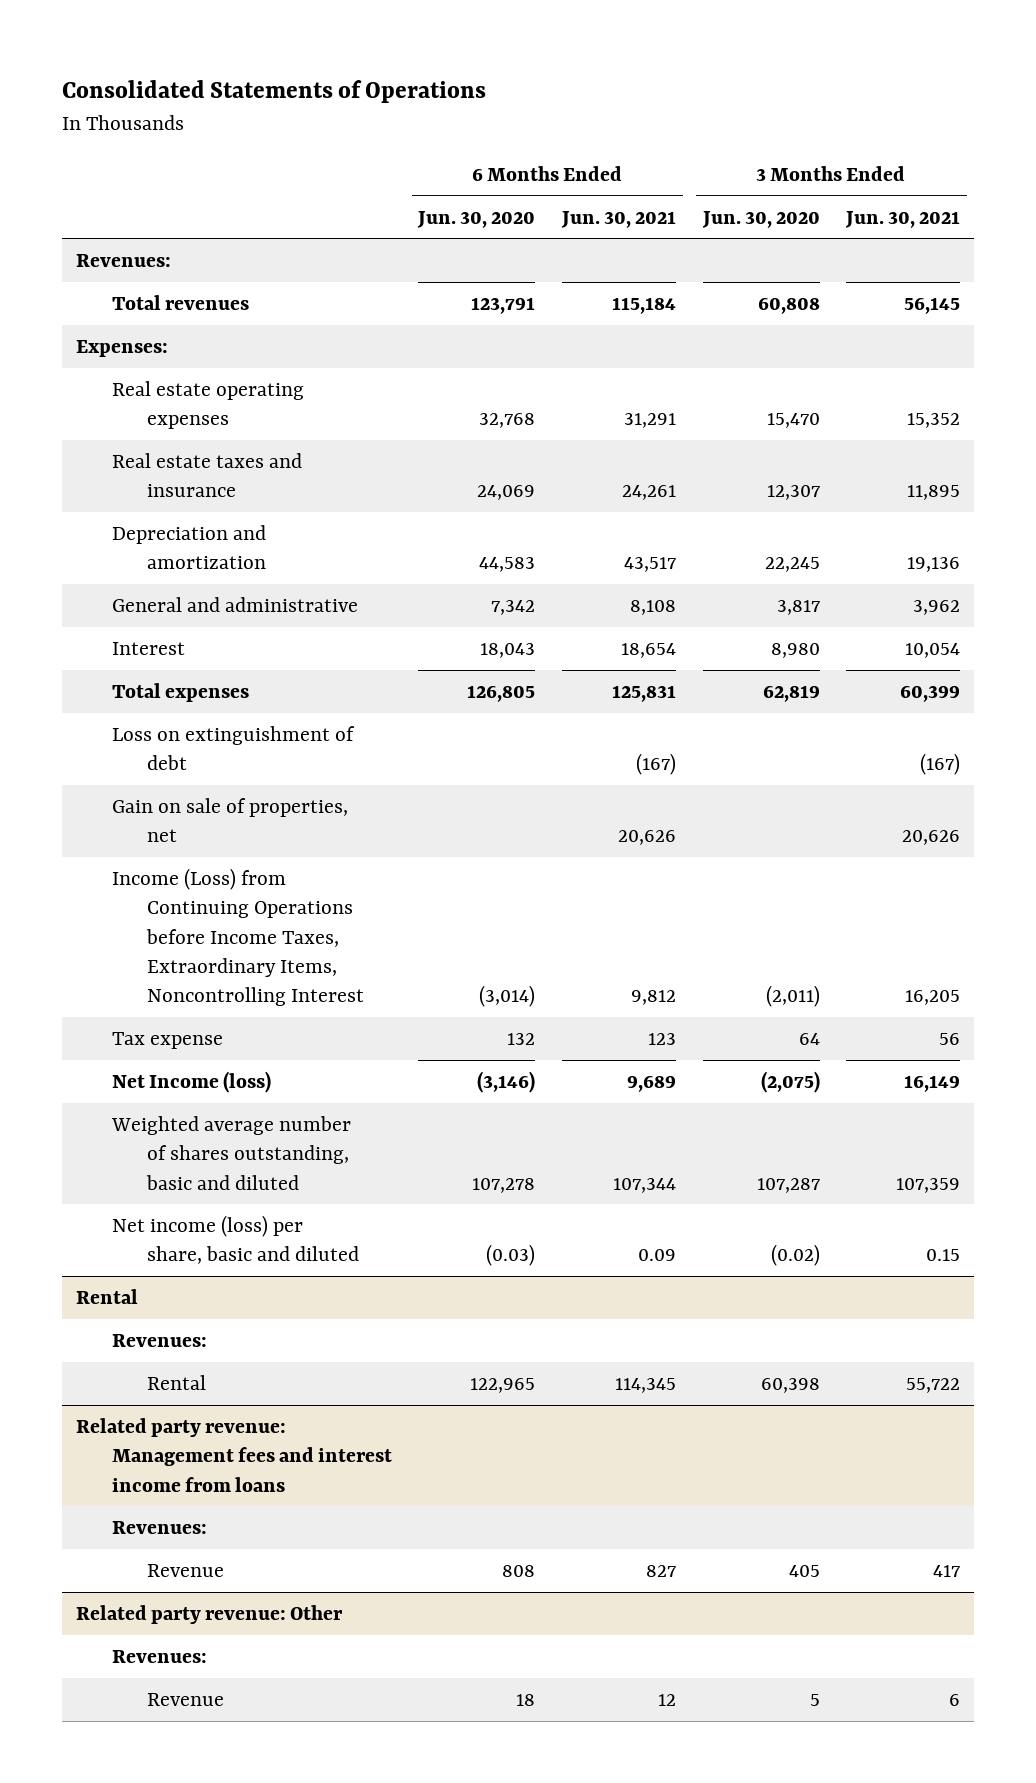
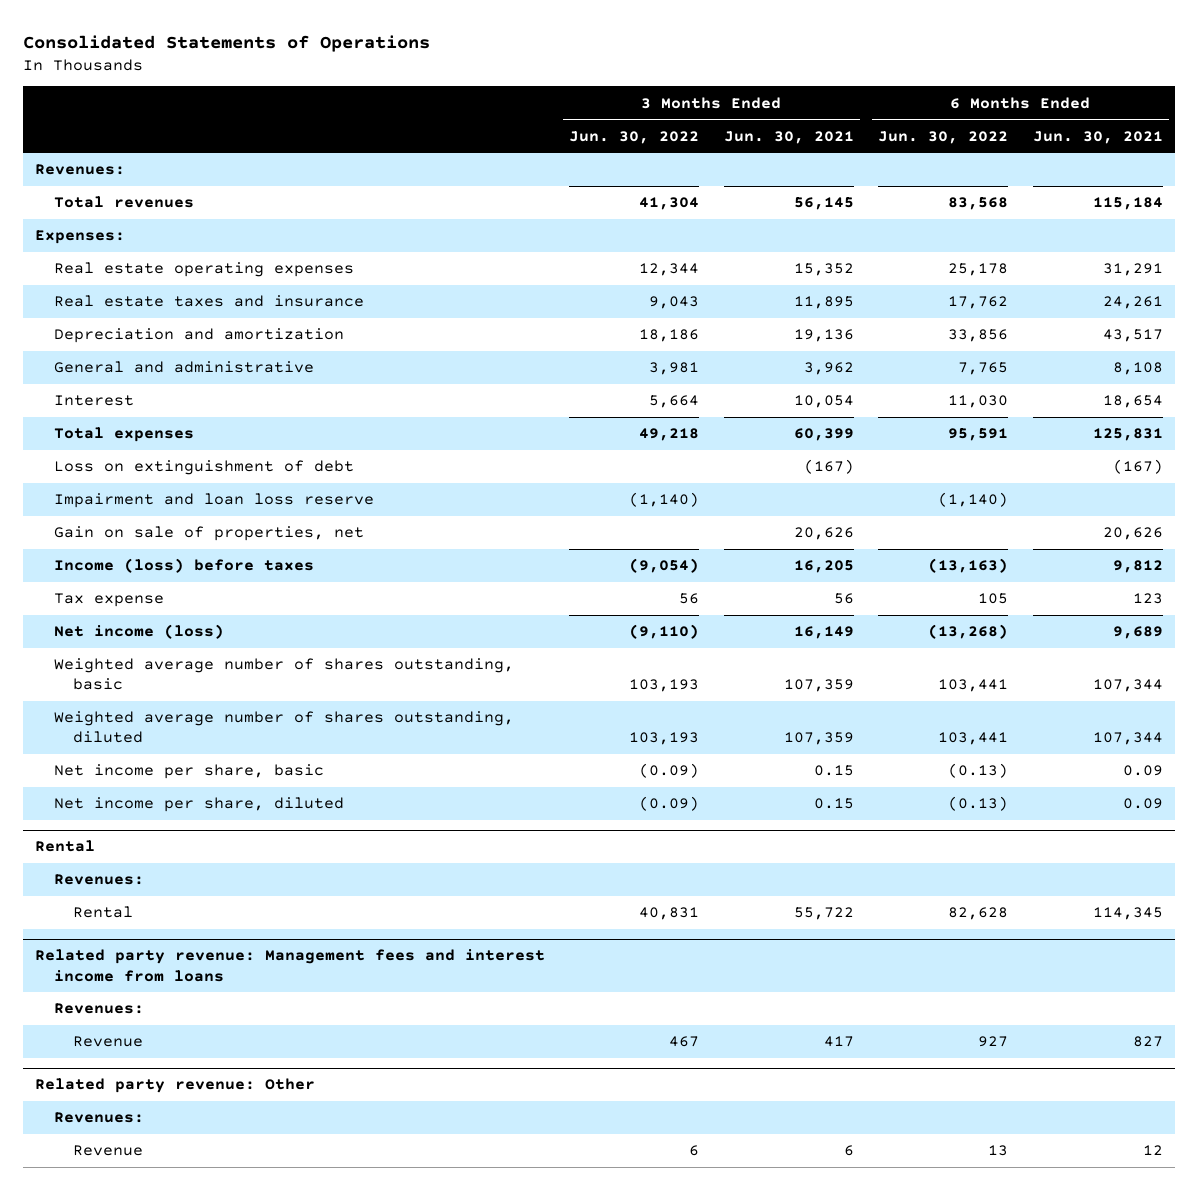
- | 6 Months Ended Jun. 30, 2020 | 6 Months Ended Jun. 30, 2021 | 3 Months Ended Jun. 30, 2020 | 3 Months Ended Jun. 30, 2021
+ | 3 Months Ended Jun. 30, 2022 | 3 Months Ended Jun. 30, 2021 | 6 Months Ended Jun. 30, 2022 | 6 Months Ended Jun. 30, 2021
+ Impairment and loan loss reserve | (1,140) | | (1,140) |
- Income (Loss) from Continuing Operations before Income Taxes, Extraordinary Items, Noncontrolling Interest | (3,014) | 9,812 | (2,011) | 16,205
+ Income (loss) before taxes | (9,054) | 16,205 | (13,163) | 9,812
- Net Income (loss) | (3,146) | 9,689 | (2,075) | 16,149
- Weighted average number of shares outstanding, basic and diluted | 107,278 | 107,344 | 107,287 | 107,359
- Net income (loss) per share, basic and diluted | (0.03) | 0.09 | (0.02) | 0.15
+ Net income (loss) | (9,110) | 16,149 | (13,268) | 9,689
+ Weighted average number of shares outstanding, basic | 103,193 | 107,359 | 103,441 | 107,344
+ Weighted average number of shares outstanding, diluted | 103,193 | 107,359 | 103,441 | 107,344
+ Net income per share, basic | (0.09) | 0.15 | (0.13) | 0.09
+ Net income per share, diluted | (0.09) | 0.15 | (0.13) | 0.09

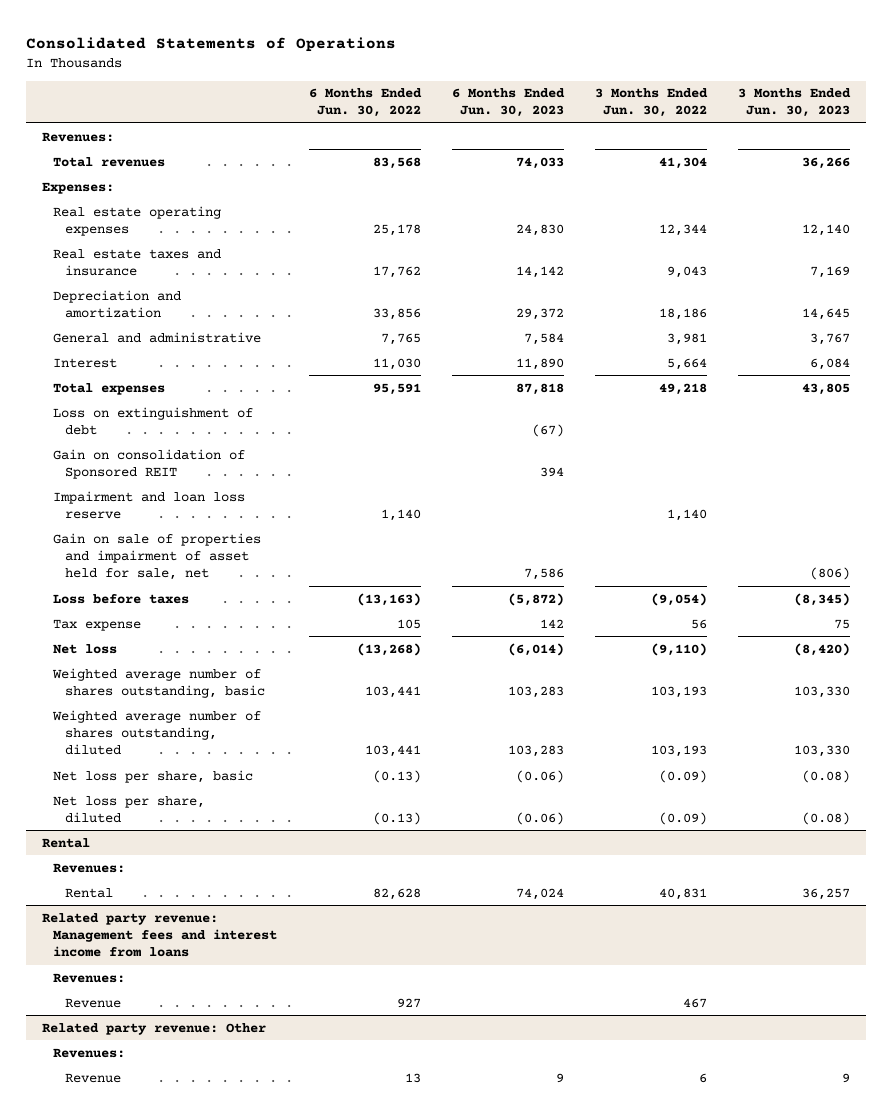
- | 3 Months Ended Jun. 30, 2022 | 3 Months Ended Jun. 30, 2021 | 6 Months Ended Jun. 30, 2022 | 6 Months Ended Jun. 30, 2021
+ | 6 Months Ended Jun. 30, 2022 | 6 Months Ended Jun. 30, 2023 | 3 Months Ended Jun. 30, 2022 | 3 Months Ended Jun. 30, 2023
- Impairment and loan loss reserve | (1,140) | | (1,140) |
- Gain on sale of properties, net | | 20,626 | | 20,626
- Income (loss) before taxes | (9,054) | 16,205 | (13,163) | 9,812
+ Gain on consolidation of Sponsored REIT | | 394 | |
+ Impairment and loan loss reserve | 1,140 | | 1,140 |
+ Gain on sale of properties and impairment of asset held for sale, net | | 7,586 | | (806)
+ Loss before taxes | (13,163) | (5,872) | (9,054) | (8,345)
- Net income (loss) | (9,110) | 16,149 | (13,268) | 9,689
+ Net loss | (13,268) | (6,014) | (9,110) | (8,420)
- Net income per share, basic | (0.09) | 0.15 | (0.13) | 0.09
- Net income per share, diluted | (0.09) | 0.15 | (0.13) | 0.09
+ Net loss per share, basic | (0.13) | (0.06) | (0.09) | (0.08)
+ Net loss per share, diluted | (0.13) | (0.06) | (0.09) | (0.08)

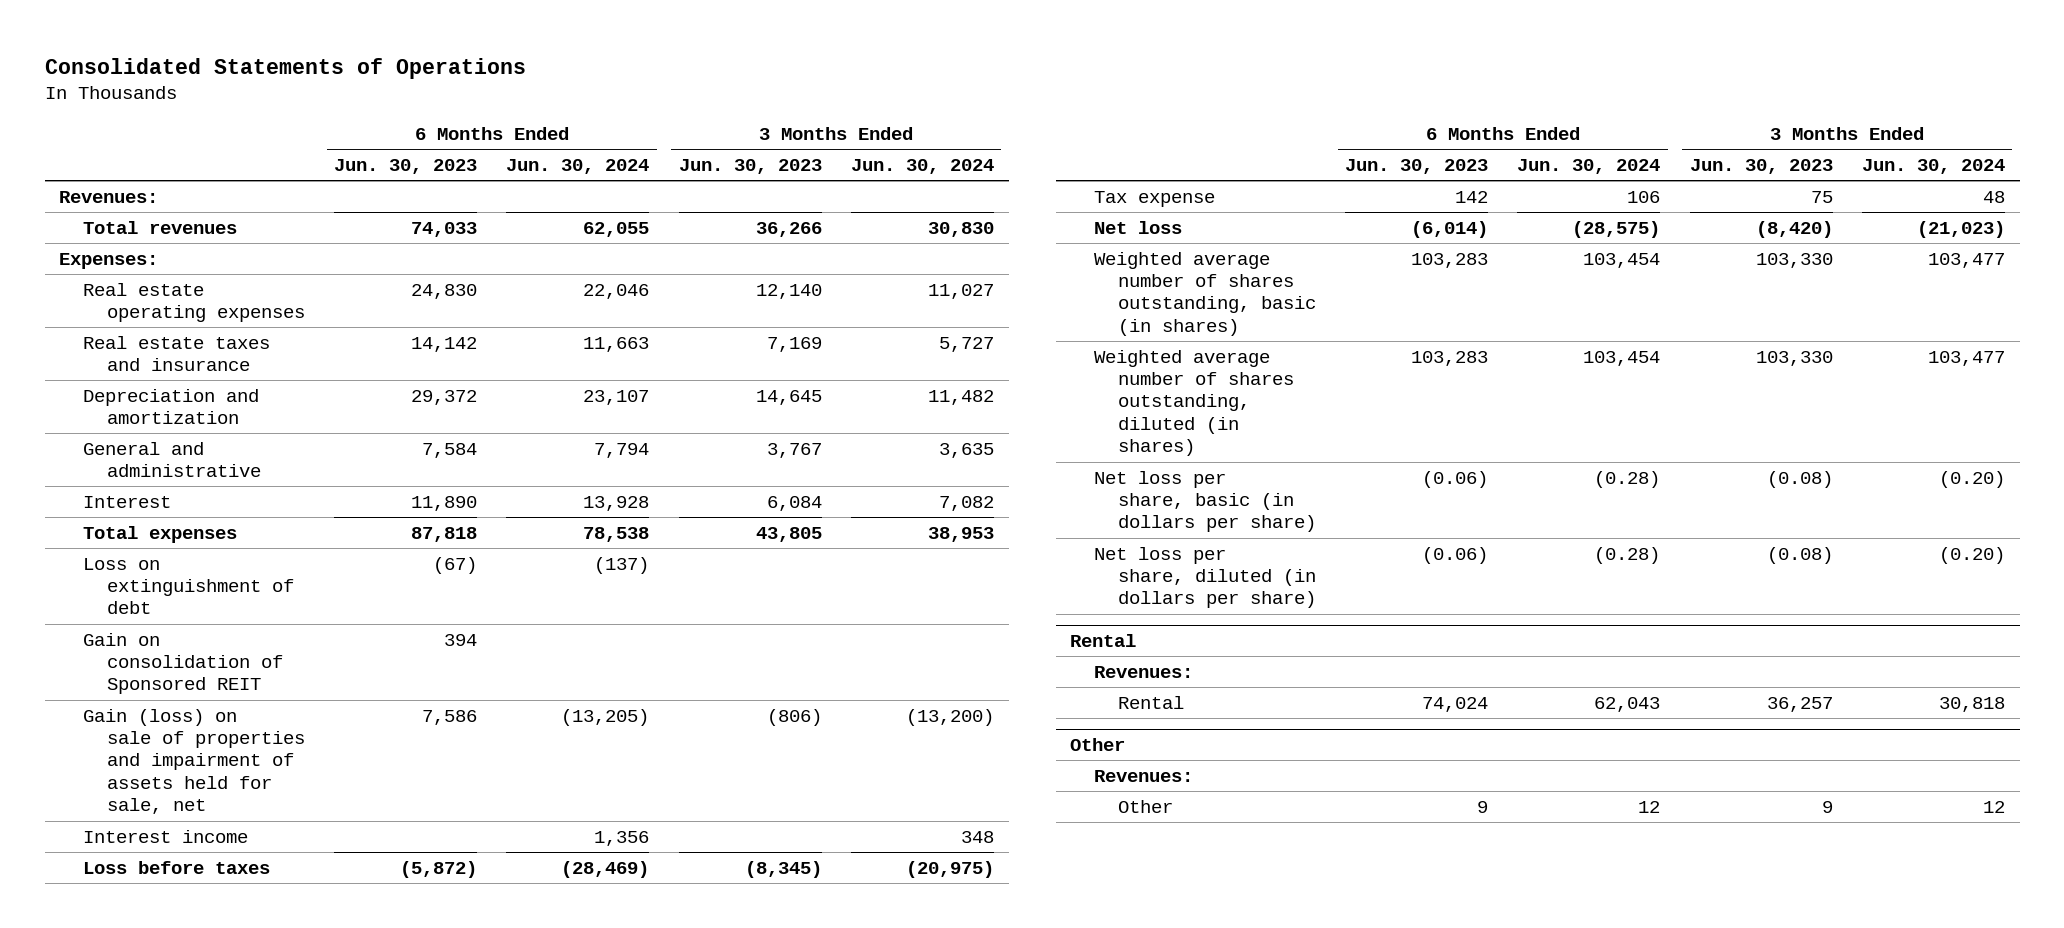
- | 6 Months Ended Jun. 30, 2022 | 6 Months Ended Jun. 30, 2023 | 3 Months Ended Jun. 30, 2022 | 3 Months Ended Jun. 30, 2023
+ | 6 Months Ended Jun. 30, 2023 | 6 Months Ended Jun. 30, 2024 | 3 Months Ended Jun. 30, 2023 | 3 Months Ended Jun. 30, 2024
- Impairment and loan loss reserve | 1,140 | | 1,140 |
- Gain on sale of properties and impairment of asset held for sale, net | | 7,586 | | (806)
+ Gain (loss) on sale of properties and impairment of assets held for sale, net | 7,586 | (13,205) | (806) | (13,200)
+ Interest income | | 1,356 | | 348
- Weighted average number of shares outstanding, basic | 103,441 | 103,283 | 103,193 | 103,330
- Weighted average number of shares outstanding, diluted | 103,441 | 103,283 | 103,193 | 103,330
- Net loss per share, basic | (0.13) | (0.06) | (0.09) | (0.08)
- Net loss per share, diluted | (0.13) | (0.06) | (0.09) | (0.08)
+ Weighted average number of shares outstanding, basic (in shares) | 103,283 | 103,454 | 103,330 | 103,477
+ Weighted average number of shares outstanding, diluted (in shares) | 103,283 | 103,454 | 103,330 | 103,477
+ Net loss per share, basic (in dollars per share) | (0.06) | (0.28) | (0.08) | (0.20)
+ Net loss per share, diluted (in dollars per share) | (0.06) | (0.28) | (0.08) | (0.20)
- Related party revenue: Management fees and interest income from loans
- Revenues:
- Revenue | 927 | | 467 |
- Related party revenue: Other
+ Other
- Revenue | 13 | 9 | 6 | 9
+ Other | 9 | 12 | 9 | 12

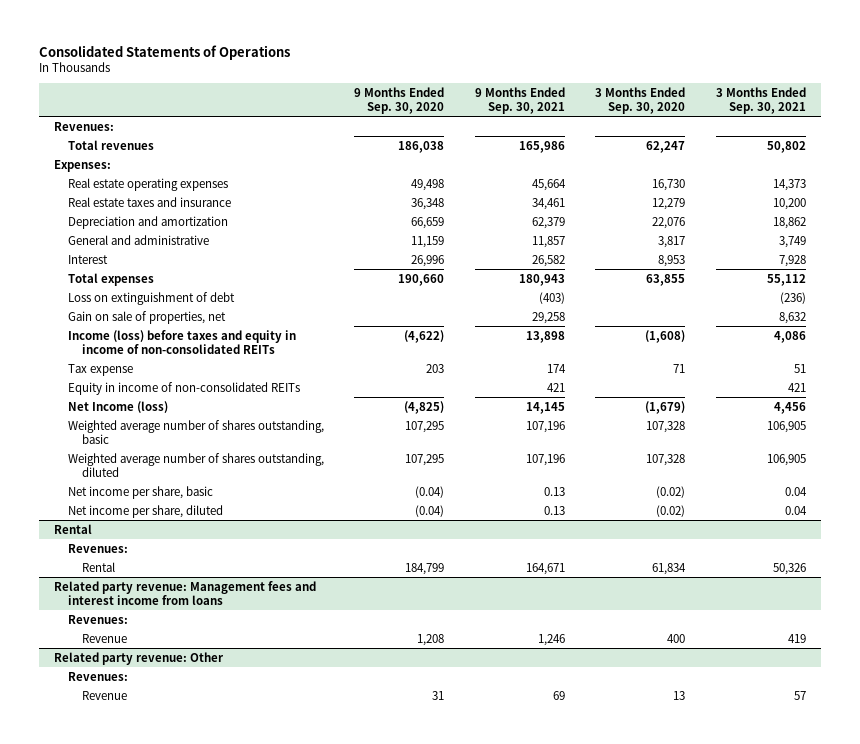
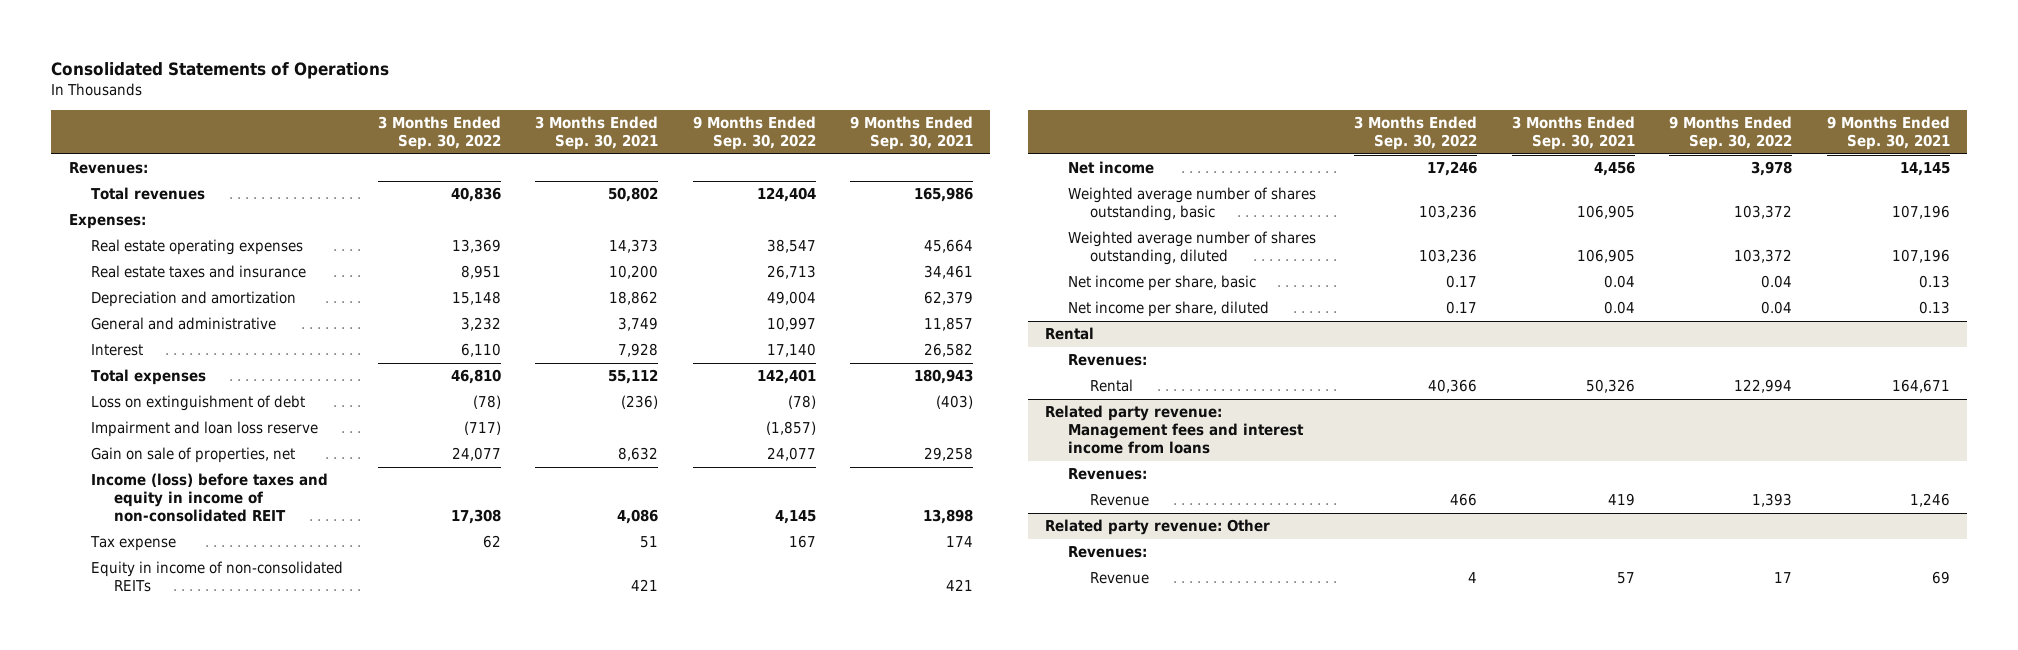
- | 9 Months Ended Sep. 30, 2020 | 9 Months Ended Sep. 30, 2021 | 3 Months Ended Sep. 30, 2020 | 3 Months Ended Sep. 30, 2021
+ | 3 Months Ended Sep. 30, 2022 | 3 Months Ended Sep. 30, 2021 | 9 Months Ended Sep. 30, 2022 | 9 Months Ended Sep. 30, 2021
+ Impairment and loan loss reserve | (717) | | (1,857) |
- Income (loss) before taxes and equity in income of non-consolidated REITs | (4,622) | 13,898 | (1,608) | 4,086
+ Income (loss) before taxes and equity in income of non-consolidated REIT | 17,308 | 4,086 | 4,145 | 13,898
- Net Income (loss) | (4,825) | 14,145 | (1,679) | 4,456
+ Net income | 17,246 | 4,456 | 3,978 | 14,145

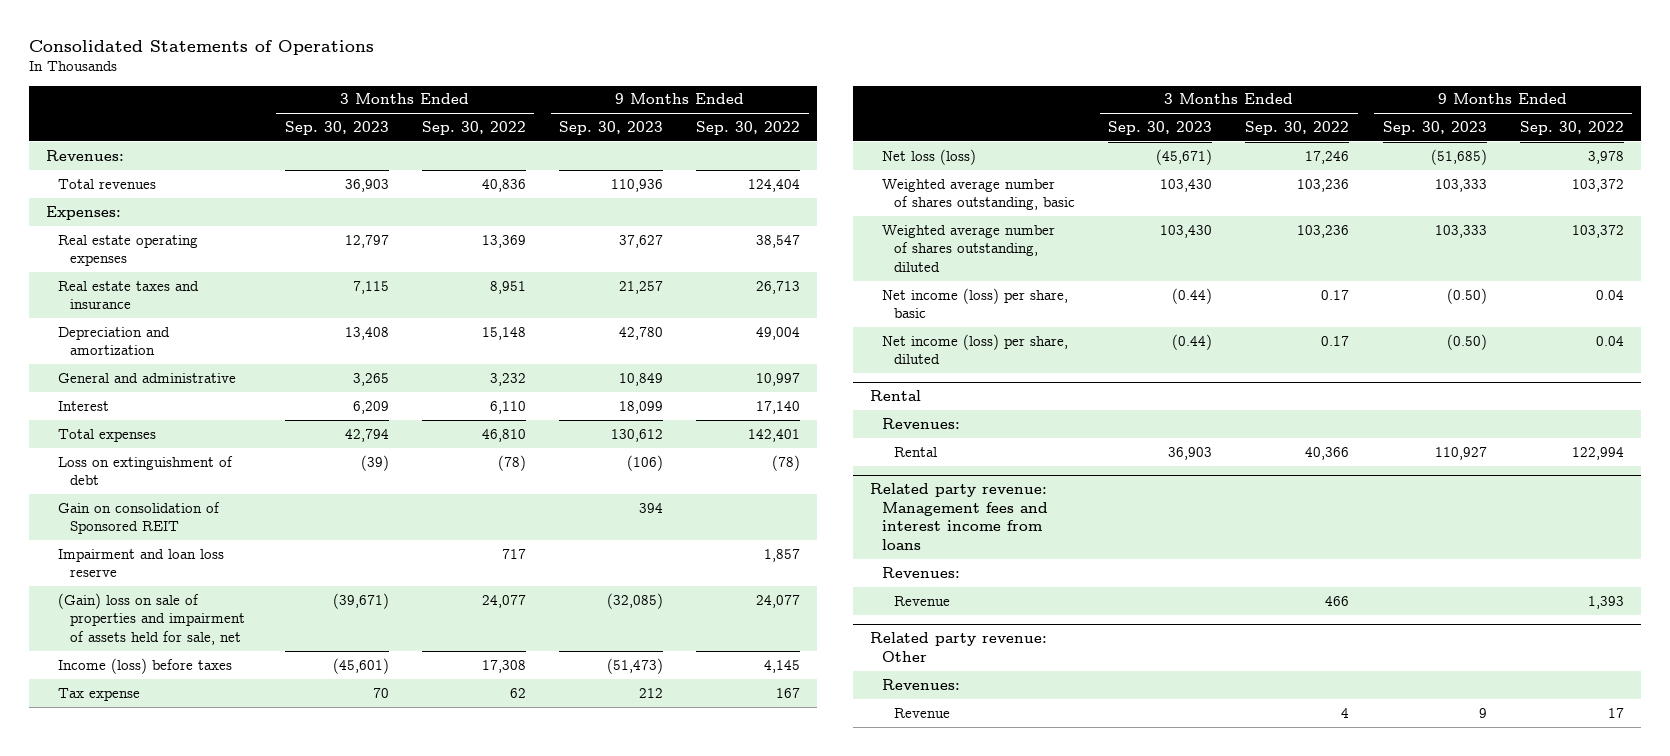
- | 3 Months Ended Sep. 30, 2022 | 3 Months Ended Sep. 30, 2021 | 9 Months Ended Sep. 30, 2022 | 9 Months Ended Sep. 30, 2021
+ | 3 Months Ended Sep. 30, 2023 | 3 Months Ended Sep. 30, 2022 | 9 Months Ended Sep. 30, 2023 | 9 Months Ended Sep. 30, 2022
- Impairment and loan loss reserve | (717) | | (1,857) |
- Gain on sale of properties, net | 24,077 | 8,632 | 24,077 | 29,258
- Income (loss) before taxes and equity in income of non-consolidated REIT | 17,308 | 4,086 | 4,145 | 13,898
+ Gain on consolidation of Sponsored REIT | | | 394 |
+ Impairment and loan loss reserve | | 717 | | 1,857
+ (Gain) loss on sale of properties and impairment of assets held for sale, net | (39,671) | 24,077 | (32,085) | 24,077
+ Income (loss) before taxes | (45,601) | 17,308 | (51,473) | 4,145
- Equity in income of non-consolidated REITs | | 421 | | 421
- Net income | 17,246 | 4,456 | 3,978 | 14,145
+ Net loss (loss) | (45,671) | 17,246 | (51,685) | 3,978
- Net income per share, basic | 0.17 | 0.04 | 0.04 | 0.13
- Net income per share, diluted | 0.17 | 0.04 | 0.04 | 0.13
+ Net income (loss) per share, basic | (0.44) | 0.17 | (0.50) | 0.04
+ Net income (loss) per share, diluted | (0.44) | 0.17 | (0.50) | 0.04

